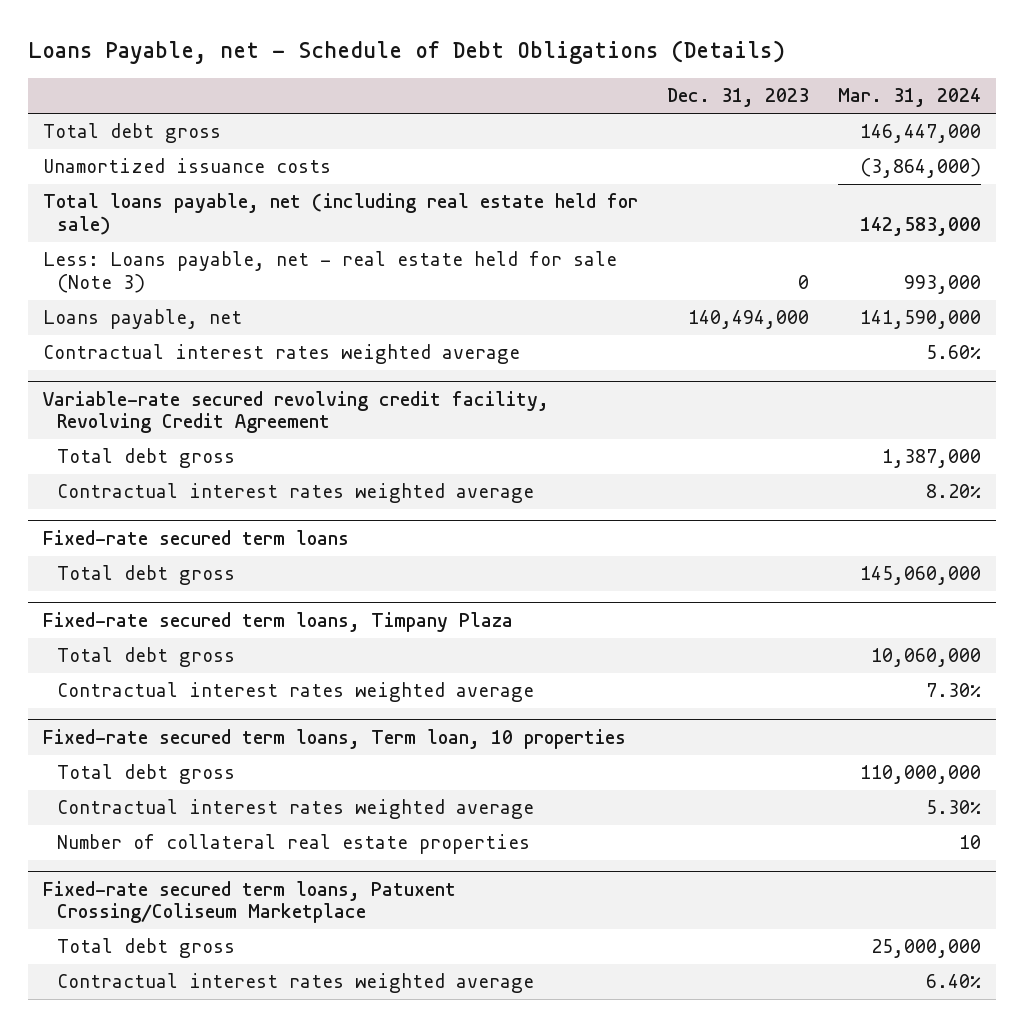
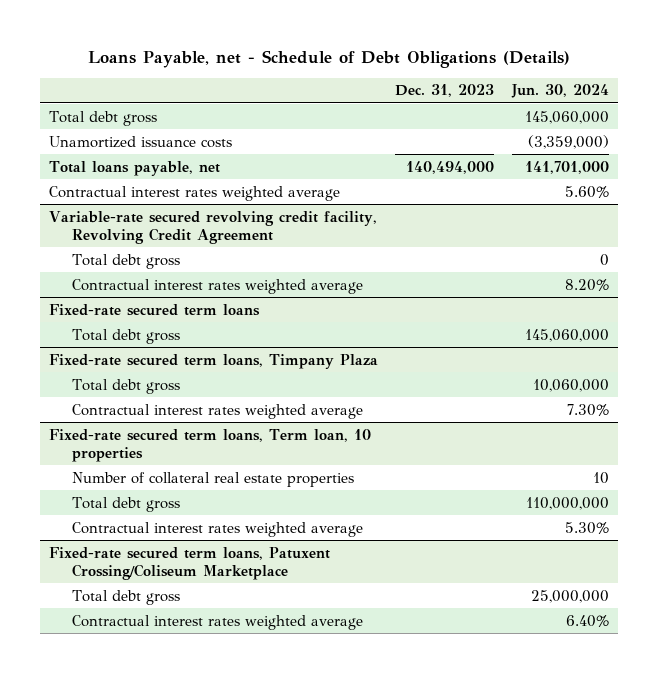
- | Dec. 31, 2023 | Mar. 31, 2024
+ | Dec. 31, 2023 | Jun. 30, 2024
- Total loans payable, net (including real estate held for sale) | | 142,583,000
- Less: Loans payable, net - real estate held for sale (Note 3) | 0 | 993,000
- Loans payable, net | 140,494,000 | 141,590,000
+ Total loans payable, net | 140,494,000 | 141,701,000
@ Fixed-rate secured term loans, Term loan, 10 properties
moved up: Number of collateral real estate properties | | 10

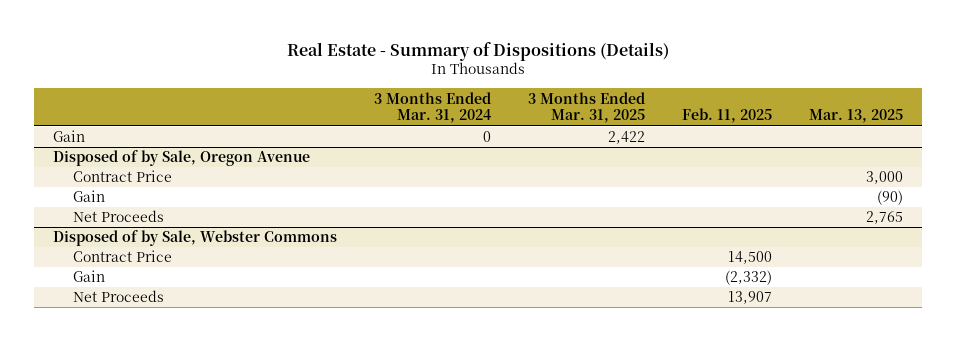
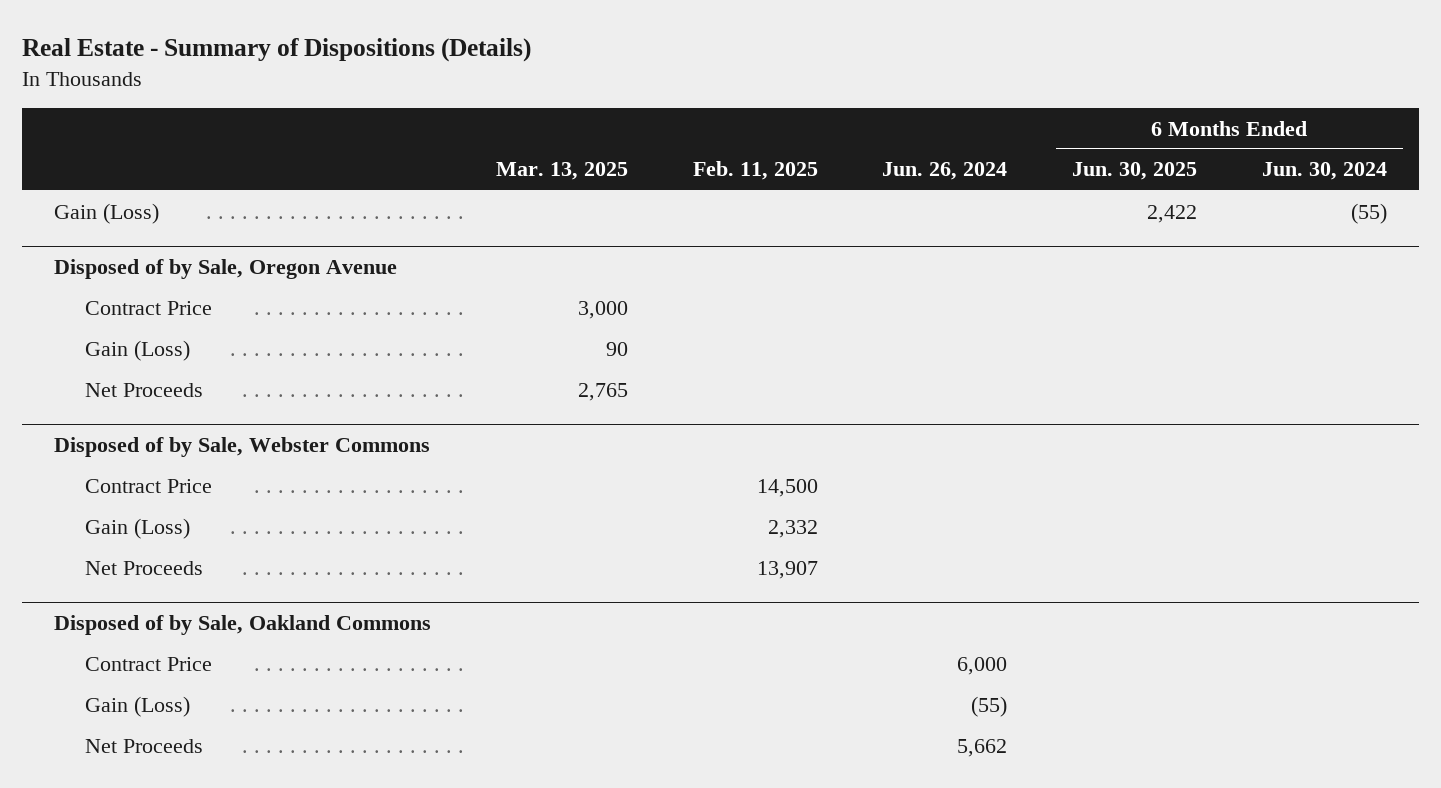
- | 3 Months Ended Mar. 31, 2024 | 3 Months Ended Mar. 31, 2025 | Feb. 11, 2025 | Mar. 13, 2025
+ | Mar. 13, 2025 | Feb. 11, 2025 | Jun. 26, 2024 | 6 Months Ended Jun. 30, 2025 | 6 Months Ended Jun. 30, 2024
- Gain | 0 | 2,422 | |
+ Gain (Loss) | | | | 2,422 | (55)
@ Disposed of by Sale, Oregon Avenue
- Gain | | | | (90)
+ Gain (Loss) | 90 | | | |
@ Disposed of by Sale, Webster Commons
- Gain | | | (2,332) |
+ Gain (Loss) | | 2,332 | | |
+ Disposed of by Sale, Oakland Commons
+ Contract Price | | | 6,000 | |
+ Gain (Loss) | | | (55) | |
+ Net Proceeds | | | 5,662 | |

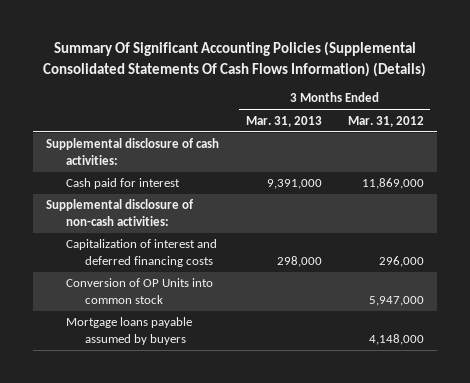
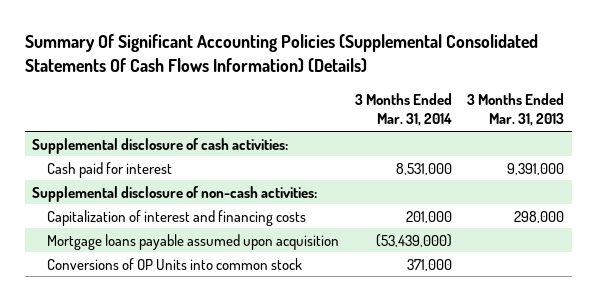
- | 3 Months Ended Mar. 31, 2013 | 3 Months Ended Mar. 31, 2012
+ | 3 Months Ended Mar. 31, 2014 | 3 Months Ended Mar. 31, 2013
- Capitalization of interest and deferred financing costs | 298,000 | 296,000
- Conversion of OP Units into common stock | | 5,947,000
- Mortgage loans payable assumed by buyers | | 4,148,000
+ Capitalization of interest and financing costs | 201,000 | 298,000
+ Mortgage loans payable assumed upon acquisition | (53,439,000) |
+ Conversions of OP Units into common stock | 371,000 |

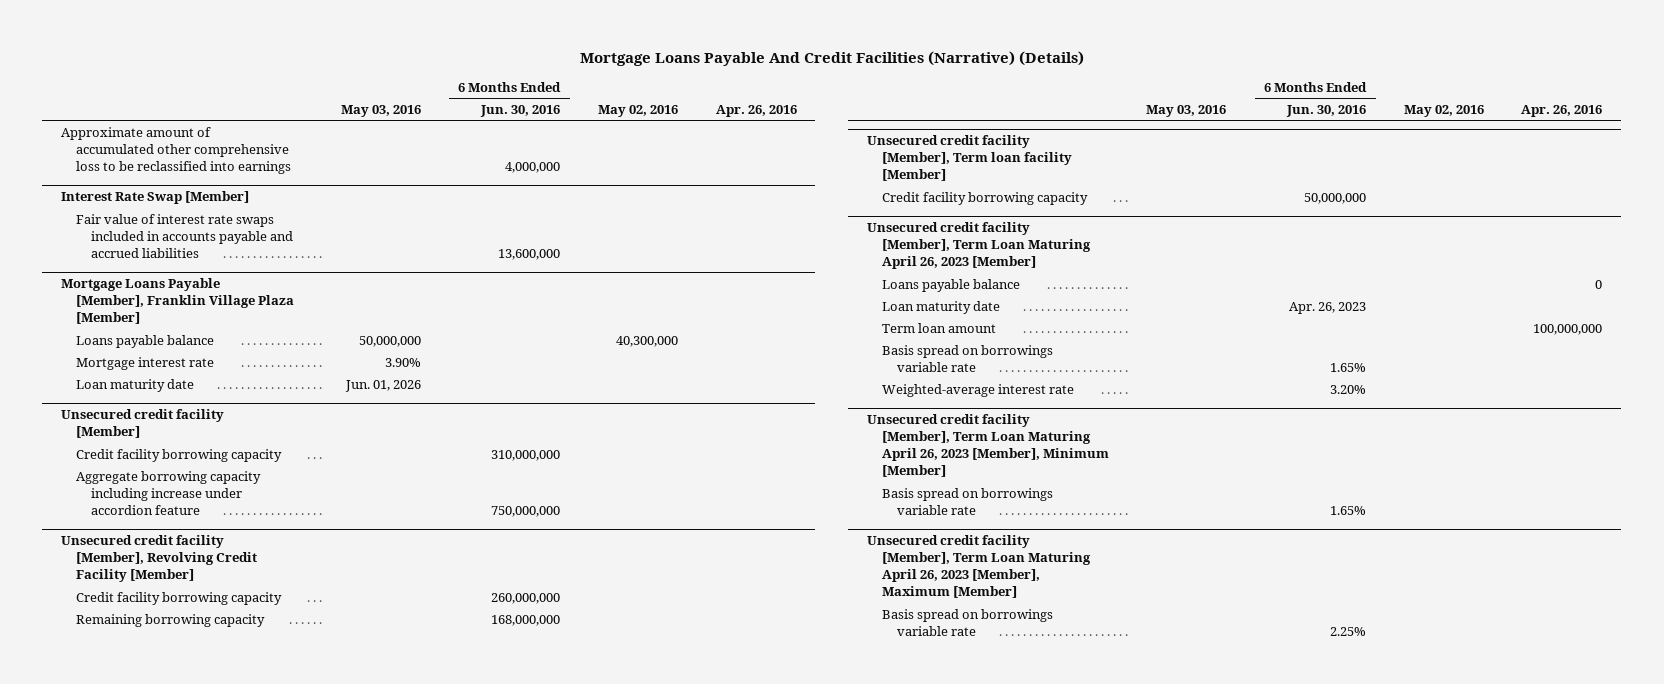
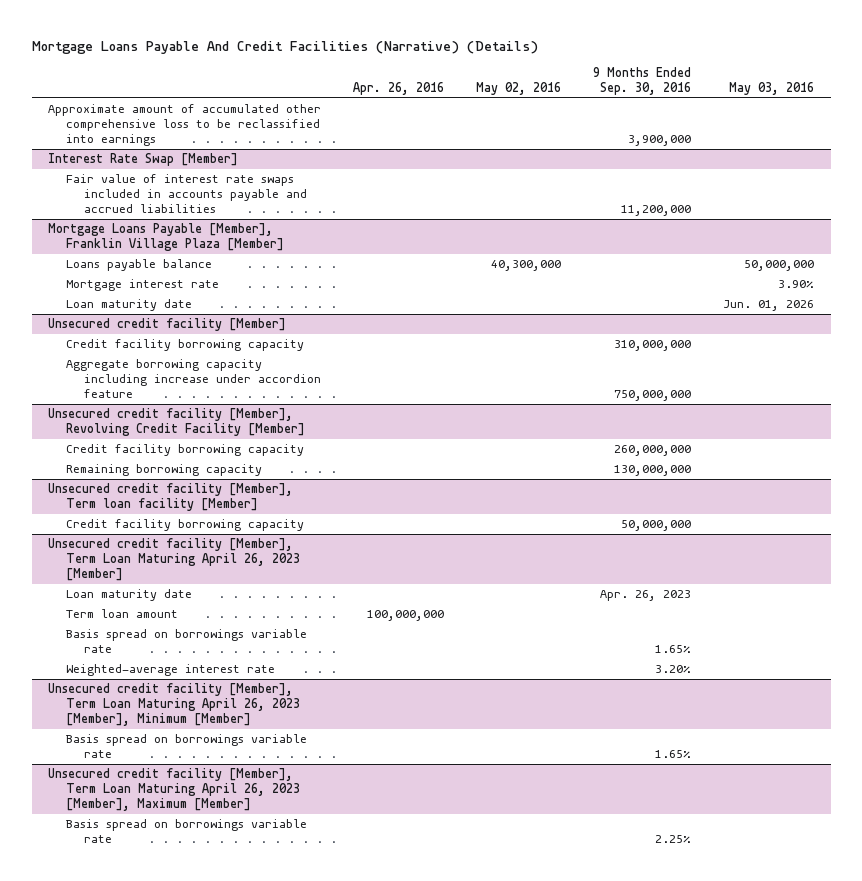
- | May 03, 2016 | 6 Months Ended Jun. 30, 2016 | May 02, 2016 | Apr. 26, 2016
+ | Apr. 26, 2016 | May 02, 2016 | 9 Months Ended Sep. 30, 2016 | May 03, 2016
@ Unsecured credit facility [Member], Term Loan Maturing April 26, 2023 [Member]
- Loans payable balance | | | | 0

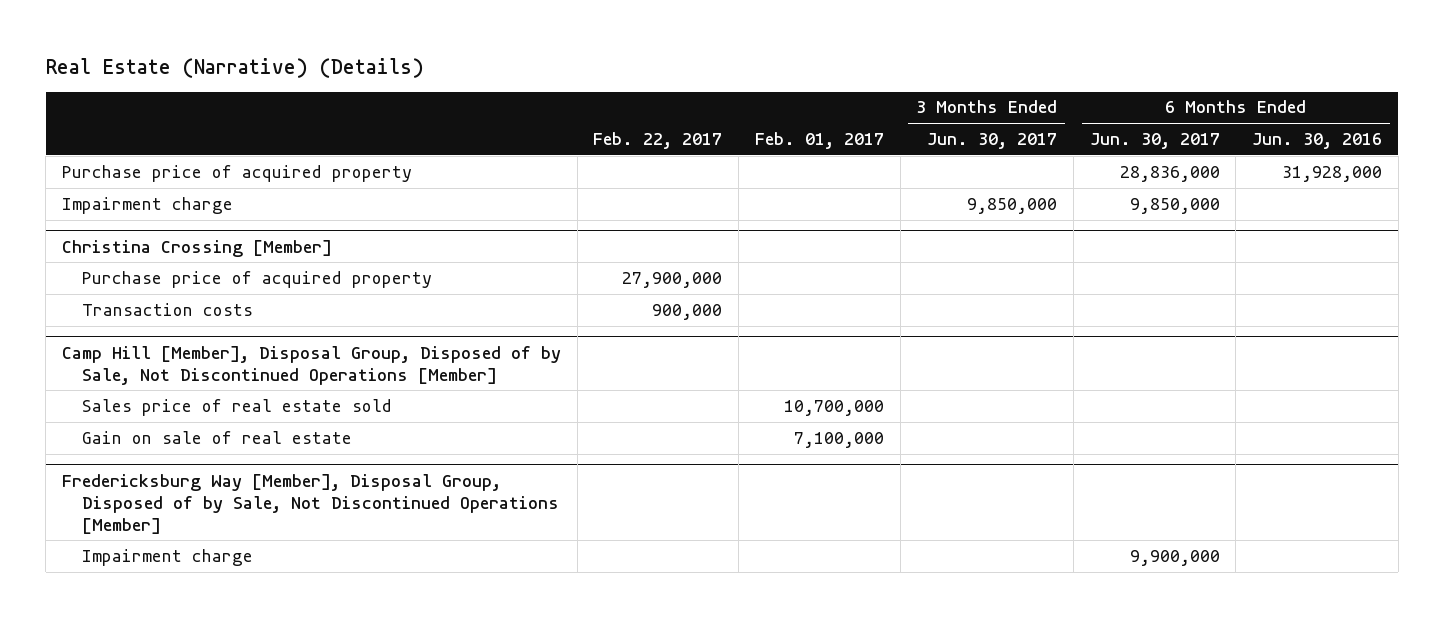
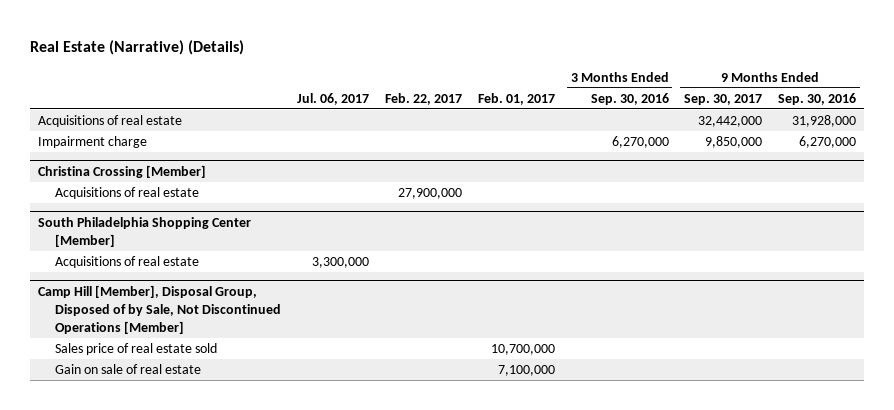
- | Feb. 22, 2017 | Feb. 01, 2017 | 3 Months Ended Jun. 30, 2017 | 6 Months Ended Jun. 30, 2017 | 6 Months Ended Jun. 30, 2016
+ | Jul. 06, 2017 | Feb. 22, 2017 | Feb. 01, 2017 | 3 Months Ended Sep. 30, 2016 | 9 Months Ended Sep. 30, 2017 | 9 Months Ended Sep. 30, 2016
- Purchase price of acquired property | | | | 28,836,000 | 31,928,000
+ Acquisitions of real estate | | | | | 32,442,000 | 31,928,000
@ Christina Crossing [Member]
- Purchase price of acquired property | 27,900,000 | | | |
- Transaction costs | 900,000 | | | |
+ Acquisitions of real estate | | 27,900,000 | | | |
+ South Philadelphia Shopping Center [Member]
+ Acquisitions of real estate | 3,300,000 | | | | |
- Fredericksburg Way [Member], Disposal Group, Disposed of by Sale, Not Discontinued Operations [Member]
- Impairment charge | | | | 9,900,000 |

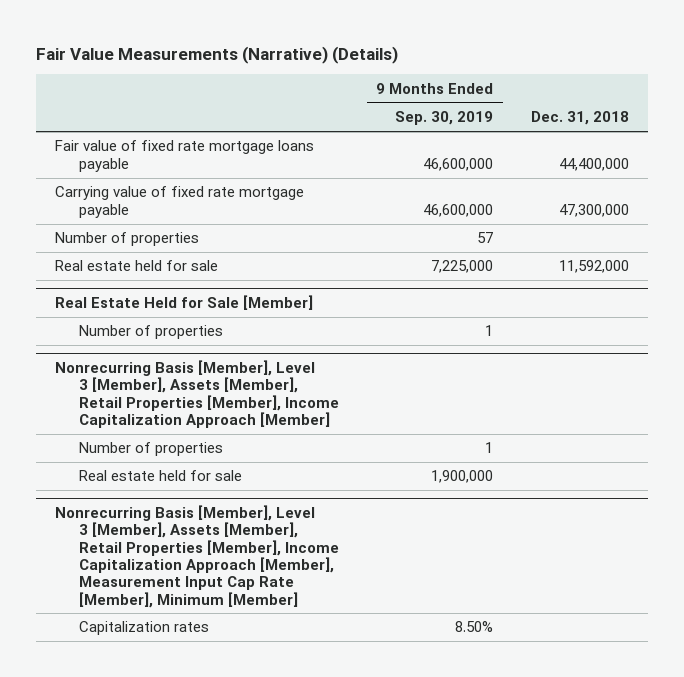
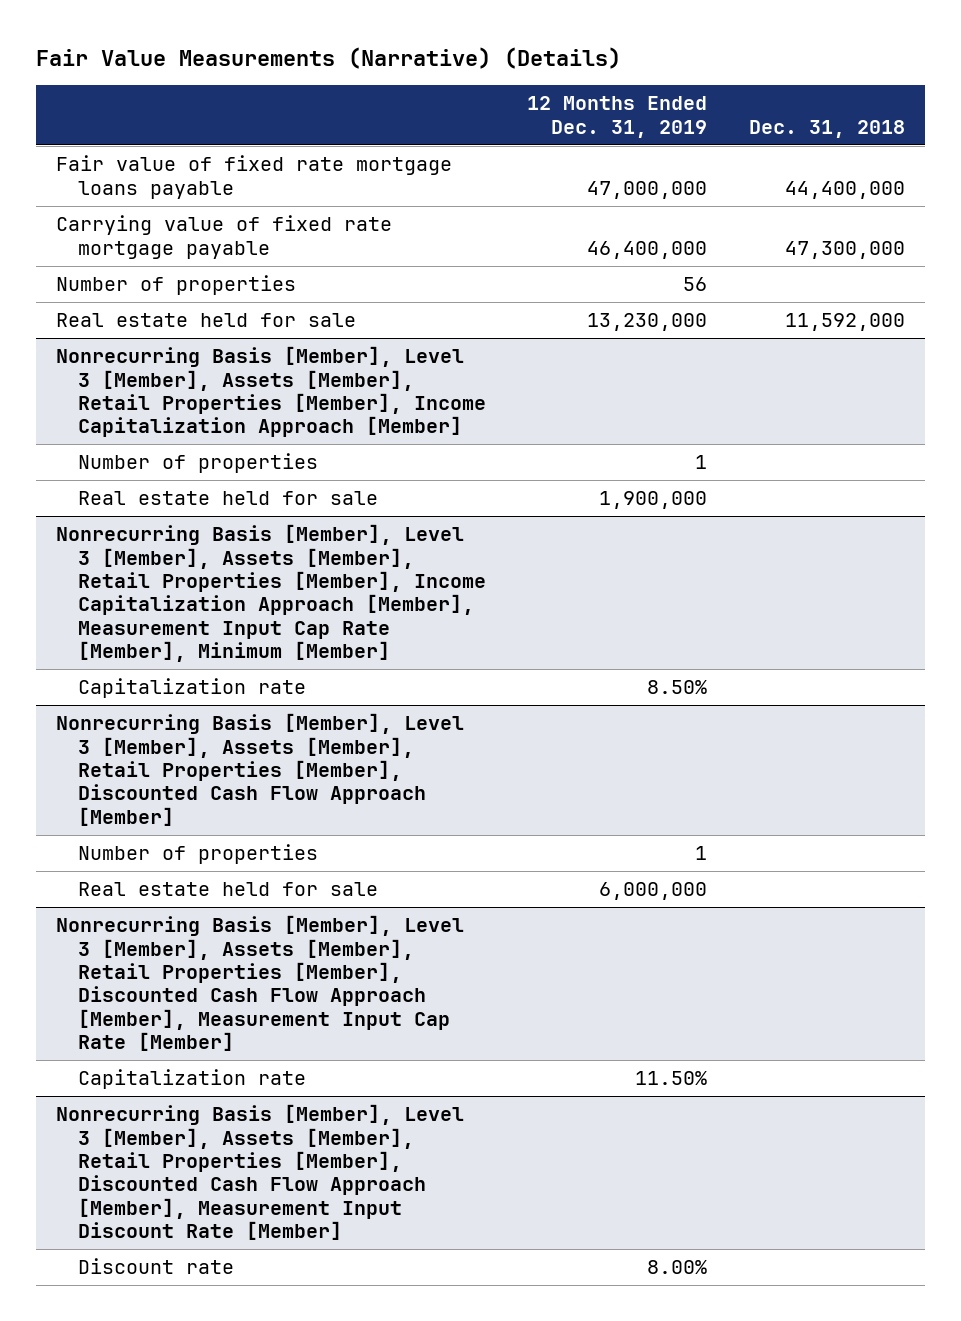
- | 9 Months Ended Sep. 30, 2019 | Dec. 31, 2018
+ | 12 Months Ended Dec. 31, 2019 | Dec. 31, 2018
- Real Estate Held for Sale [Member]
- Number of properties | 1 |
@ Nonrecurring Basis [Member], Level 3 [Member], Assets [Member], Retail Properties [Member], Income Capitalization Approach [Member], Measurement Input Cap Rate [Member], Minimum [Member]
- Capitalization rates | 8.50% |
+ Capitalization rate | 8.50% |
+ Nonrecurring Basis [Member], Level 3 [Member], Assets [Member], Retail Properties [Member], Discounted Cash Flow Approach [Member]
+ Number of properties | 1 |
+ Real estate held for sale | 6,000,000 |
+ Nonrecurring Basis [Member], Level 3 [Member], Assets [Member], Retail Properties [Member], Discounted Cash Flow Approach [Member], Measurement Input Cap Rate [Member]
+ Capitalization rate | 11.50% |
+ Nonrecurring Basis [Member], Level 3 [Member], Assets [Member], Retail Properties [Member], Discounted Cash Flow Approach [Member], Measurement Input Discount Rate [Member]
+ Discount rate | 8.00% |

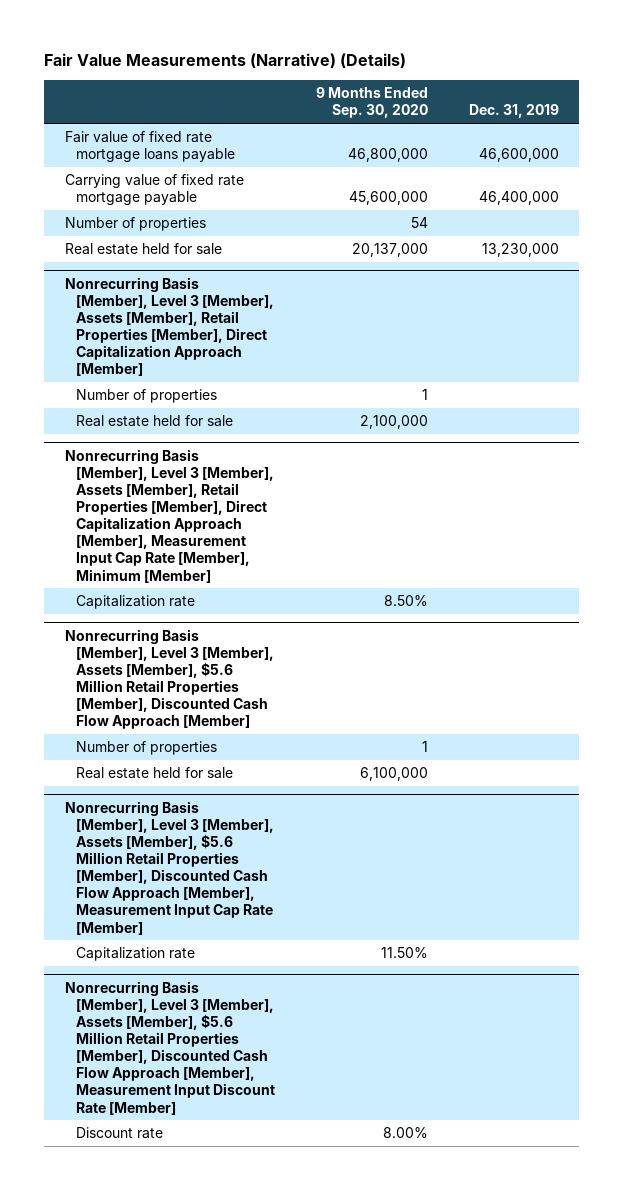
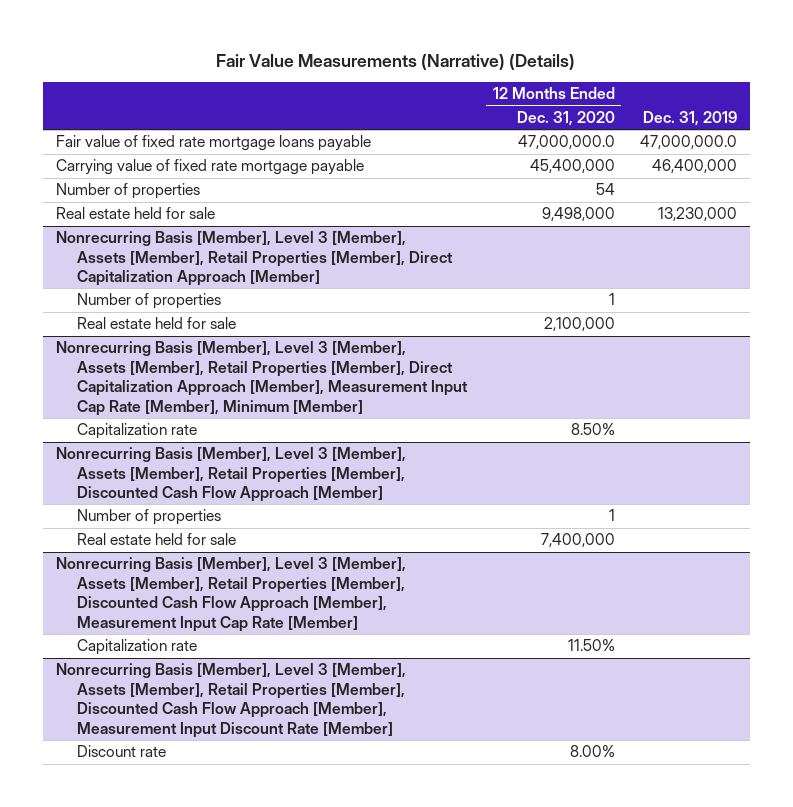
- | 9 Months Ended Sep. 30, 2020 | Dec. 31, 2019
+ | 12 Months Ended Dec. 31, 2020 | Dec. 31, 2019
- Fair value of fixed rate mortgage loans payable | 46,800,000 | 46,600,000
+ Fair value of fixed rate mortgage loans payable | 47,000,000.0 | 47,000,000.0
- Nonrecurring Basis [Member], Level 3 [Member], Assets [Member], $5.6 Million Retail Properties [Member], Discounted Cash Flow Approach [Member]
+ Nonrecurring Basis [Member], Level 3 [Member], Assets [Member], Retail Properties [Member], Discounted Cash Flow Approach [Member]
- Nonrecurring Basis [Member], Level 3 [Member], Assets [Member], $5.6 Million Retail Properties [Member], Discounted Cash Flow Approach [Member], Measurement Input Cap Rate [Member]
+ Nonrecurring Basis [Member], Level 3 [Member], Assets [Member], Retail Properties [Member], Discounted Cash Flow Approach [Member], Measurement Input Cap Rate [Member]
- Nonrecurring Basis [Member], Level 3 [Member], Assets [Member], $5.6 Million Retail Properties [Member], Discounted Cash Flow Approach [Member], Measurement Input Discount Rate [Member]
+ Nonrecurring Basis [Member], Level 3 [Member], Assets [Member], Retail Properties [Member], Discounted Cash Flow Approach [Member], Measurement Input Discount Rate [Member]

